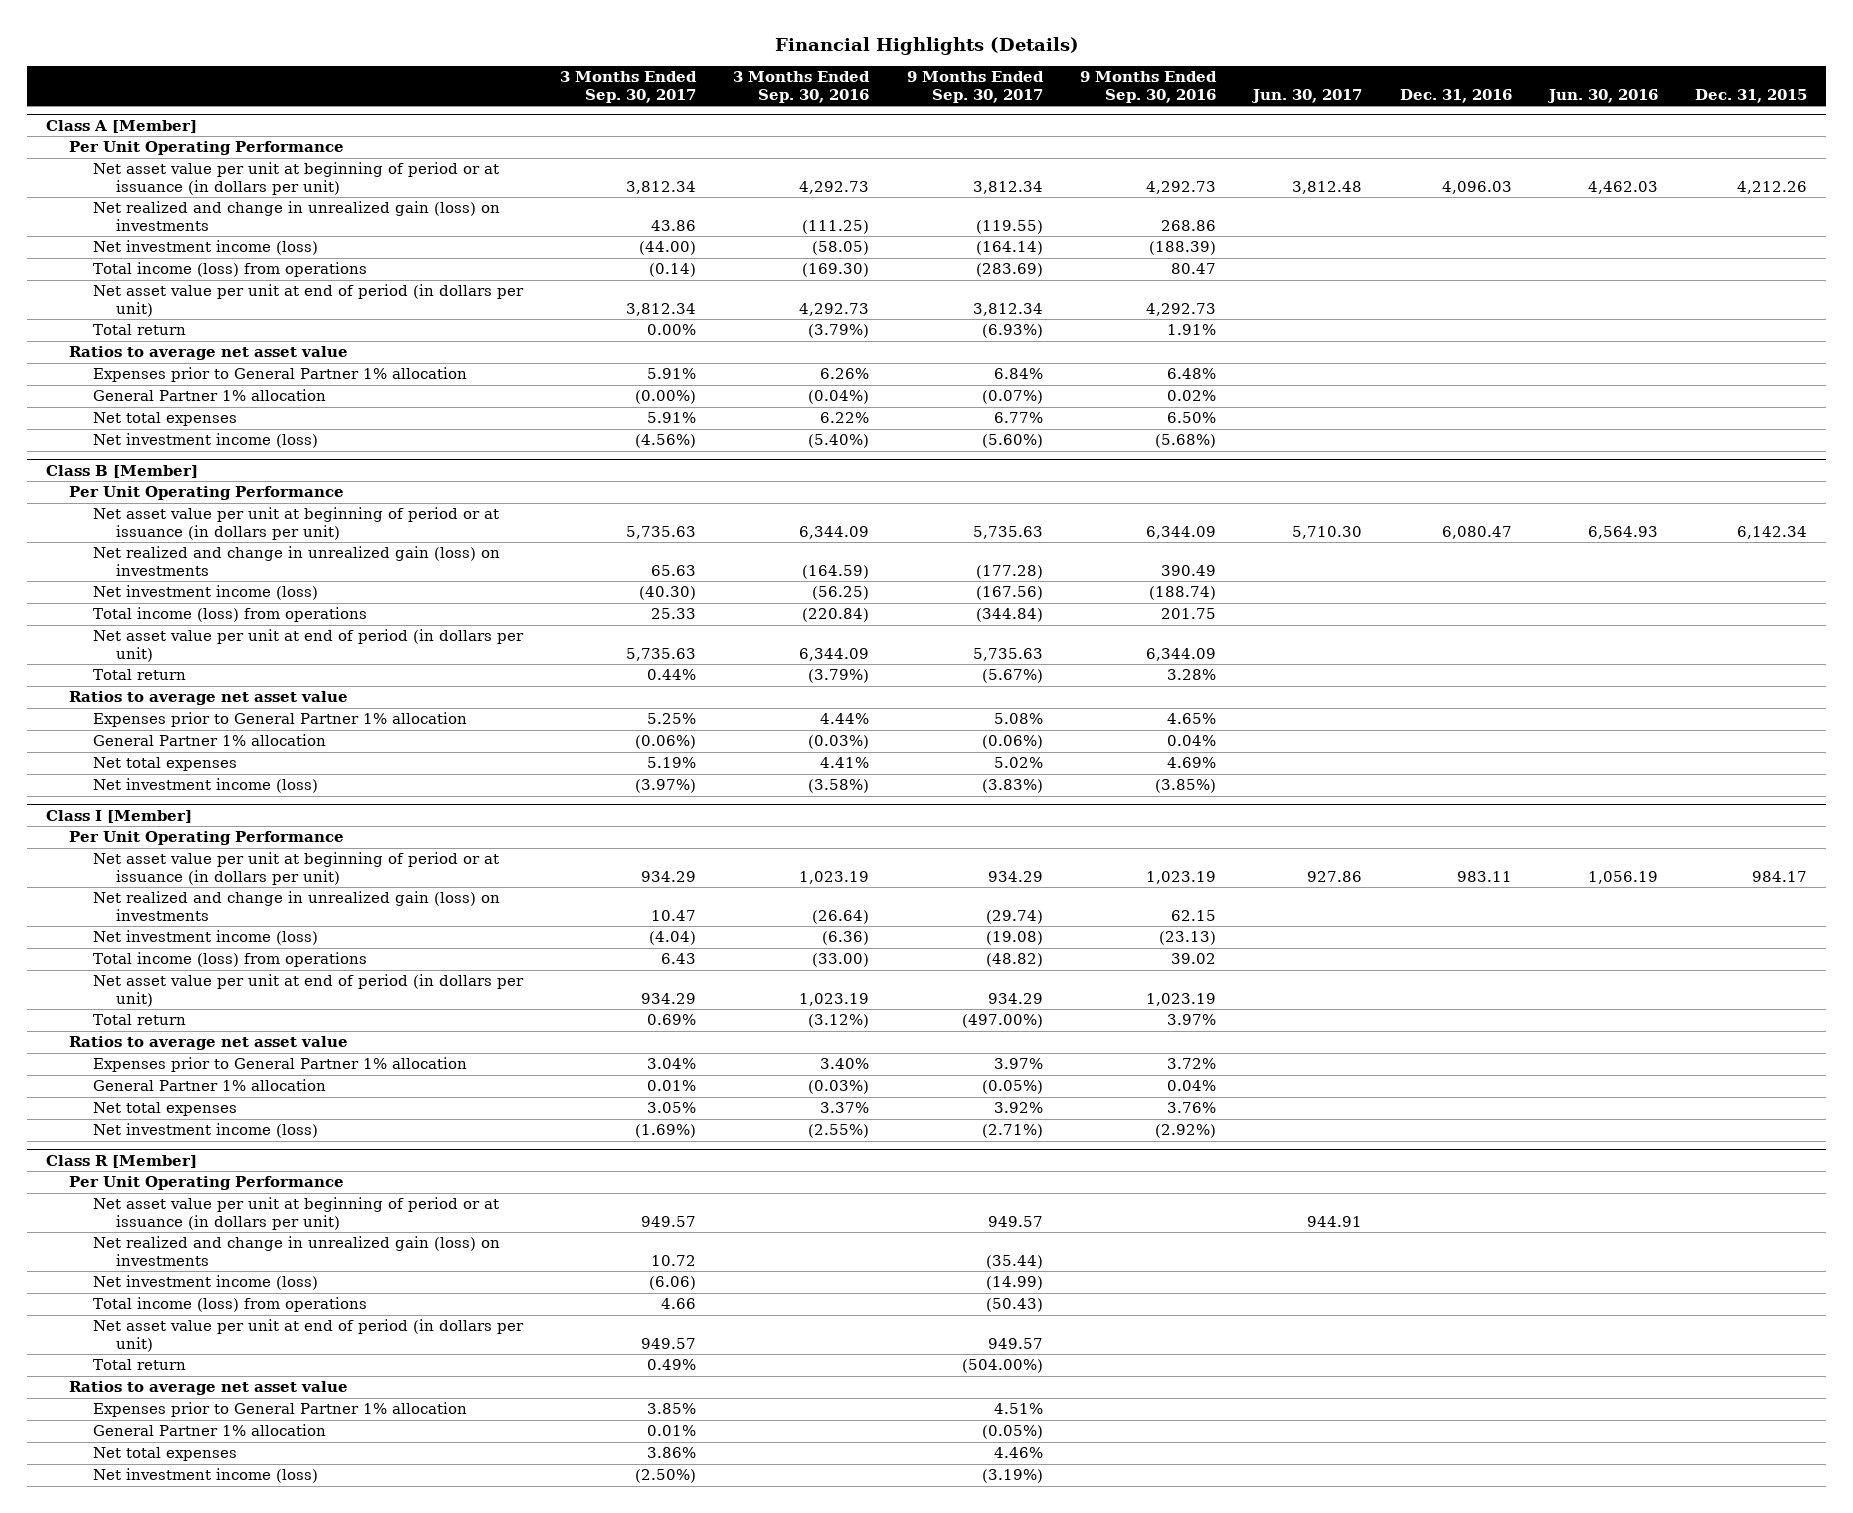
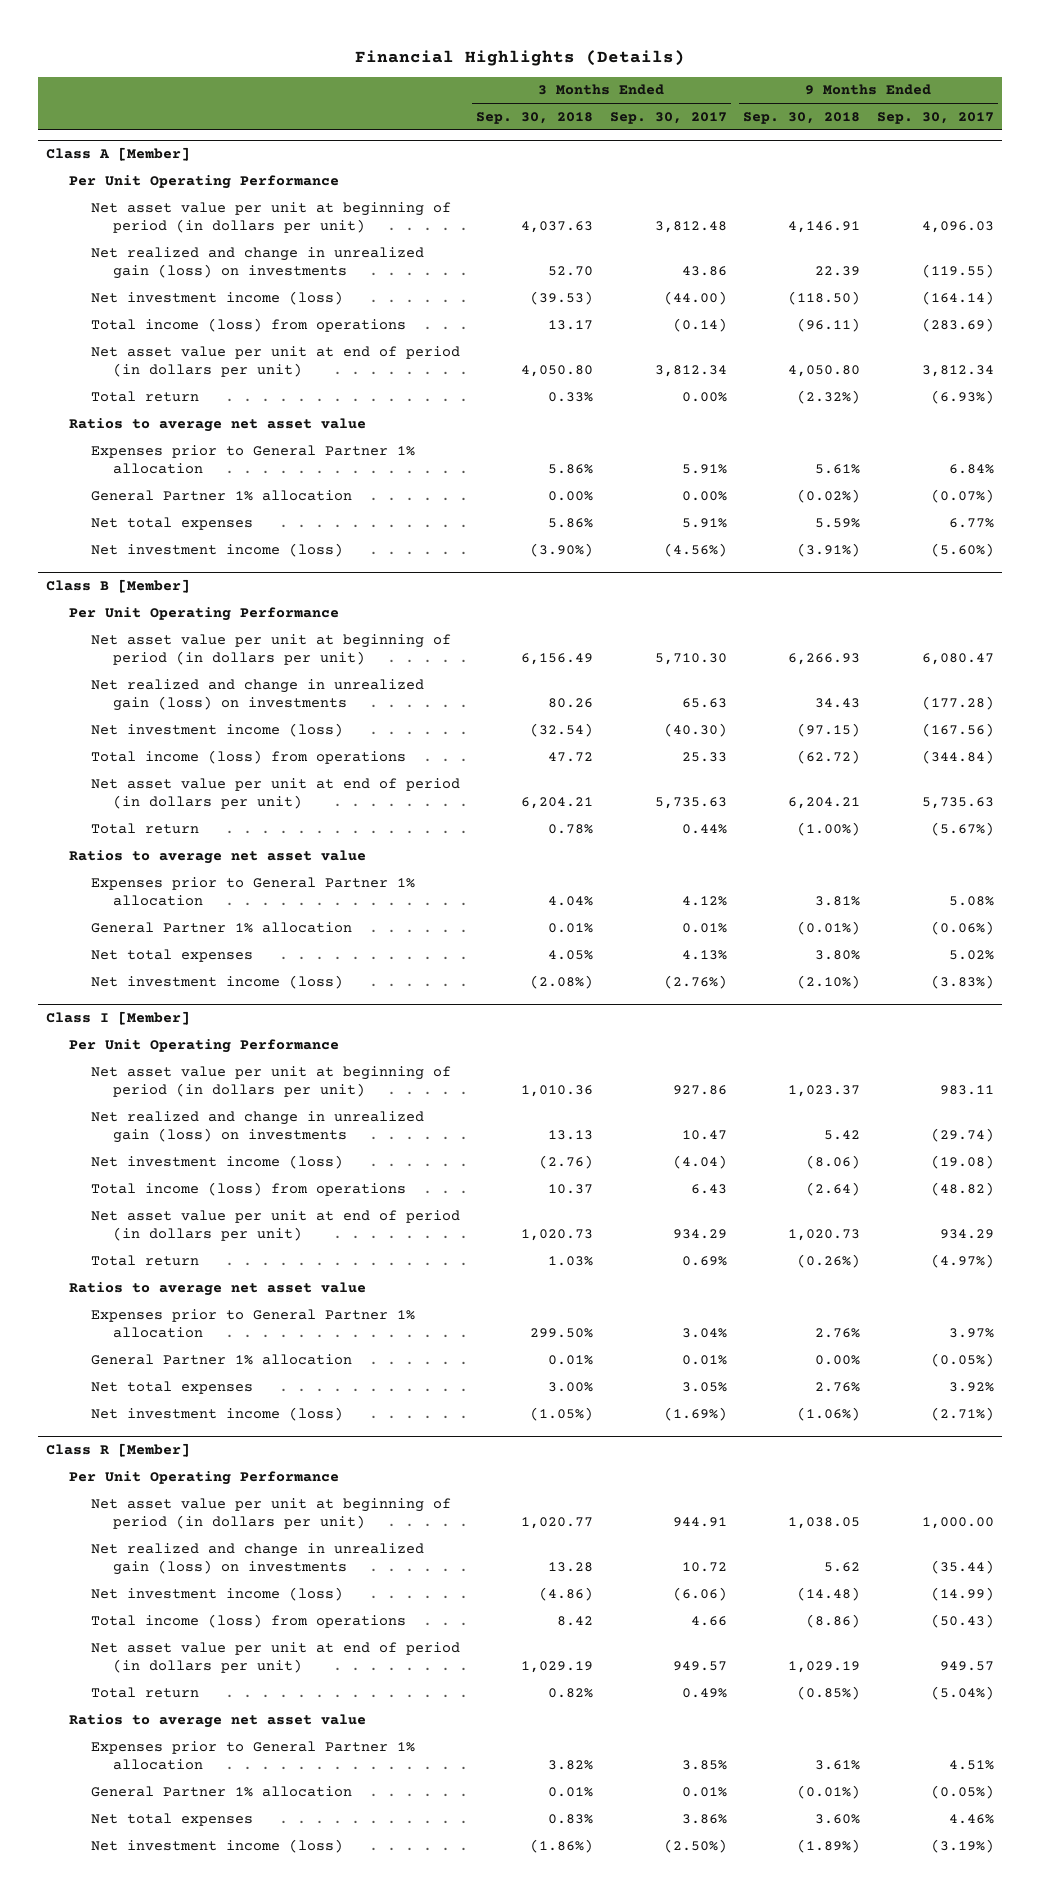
- | 3 Months Ended Sep. 30, 2017 | 3 Months Ended Sep. 30, 2016 | 9 Months Ended Sep. 30, 2017 | 9 Months Ended Sep. 30, 2016 | Jun. 30, 2017 | Dec. 31, 2016 | Jun. 30, 2016 | Dec. 31, 2015
+ | 3 Months Ended Sep. 30, 2018 | 3 Months Ended Sep. 30, 2017 | 9 Months Ended Sep. 30, 2018 | 9 Months Ended Sep. 30, 2017
@ Class A [Member]
- Net asset value per unit at beginning of period or at issuance (in dollars per unit) | 3,812.34 | 4,292.73 | 3,812.34 | 4,292.73 | 3,812.48 | 4,096.03 | 4,462.03 | 4,212.26
+ Net asset value per unit at beginning of period (in dollars per unit) | 4,037.63 | 3,812.48 | 4,146.91 | 4,096.03
- General Partner 1% allocation | (0.00%) | (0.04%) | (0.07%) | 0.02% | | | |
+ General Partner 1% allocation | 0.00% | 0.00% | (0.02%) | (0.07%)
@ Class B [Member]
- Net asset value per unit at beginning of period or at issuance (in dollars per unit) | 5,735.63 | 6,344.09 | 5,735.63 | 6,344.09 | 5,710.30 | 6,080.47 | 6,564.93 | 6,142.34
+ Net asset value per unit at beginning of period (in dollars per unit) | 6,156.49 | 5,710.30 | 6,266.93 | 6,080.47
- Expenses prior to General Partner 1% allocation | 5.25% | 4.44% | 5.08% | 4.65% | | | |
- General Partner 1% allocation | (0.06%) | (0.03%) | (0.06%) | 0.04% | | | |
- Net total expenses | 5.19% | 4.41% | 5.02% | 4.69% | | | |
- Net investment income (loss) | (3.97%) | (3.58%) | (3.83%) | (3.85%) | | | |
+ Expenses prior to General Partner 1% allocation | 4.04% | 4.12% | 3.81% | 5.08%
+ General Partner 1% allocation | 0.01% | 0.01% | (0.01%) | (0.06%)
+ Net total expenses | 4.05% | 4.13% | 3.80% | 5.02%
+ Net investment income (loss) | (2.08%) | (2.76%) | (2.10%) | (3.83%)
@ Class I [Member]
- Net asset value per unit at beginning of period or at issuance (in dollars per unit) | 934.29 | 1,023.19 | 934.29 | 1,023.19 | 927.86 | 983.11 | 1,056.19 | 984.17
+ Net asset value per unit at beginning of period (in dollars per unit) | 1,010.36 | 927.86 | 1,023.37 | 983.11
- Total return | 0.69% | (3.12%) | (497.00%) | 3.97% | | | |
+ Total return | 1.03% | 0.69% | (0.26%) | (4.97%)
@ Class R [Member]
- Net asset value per unit at beginning of period or at issuance (in dollars per unit) | 949.57 | | 949.57 | | 944.91 | | |
+ Net asset value per unit at beginning of period (in dollars per unit) | 1,020.77 | 944.91 | 1,038.05 | 1,000.00
- Total return | 0.49% | | (504.00%) | | | | |
+ Total return | 0.82% | 0.49% | (0.85%) | (5.04%)

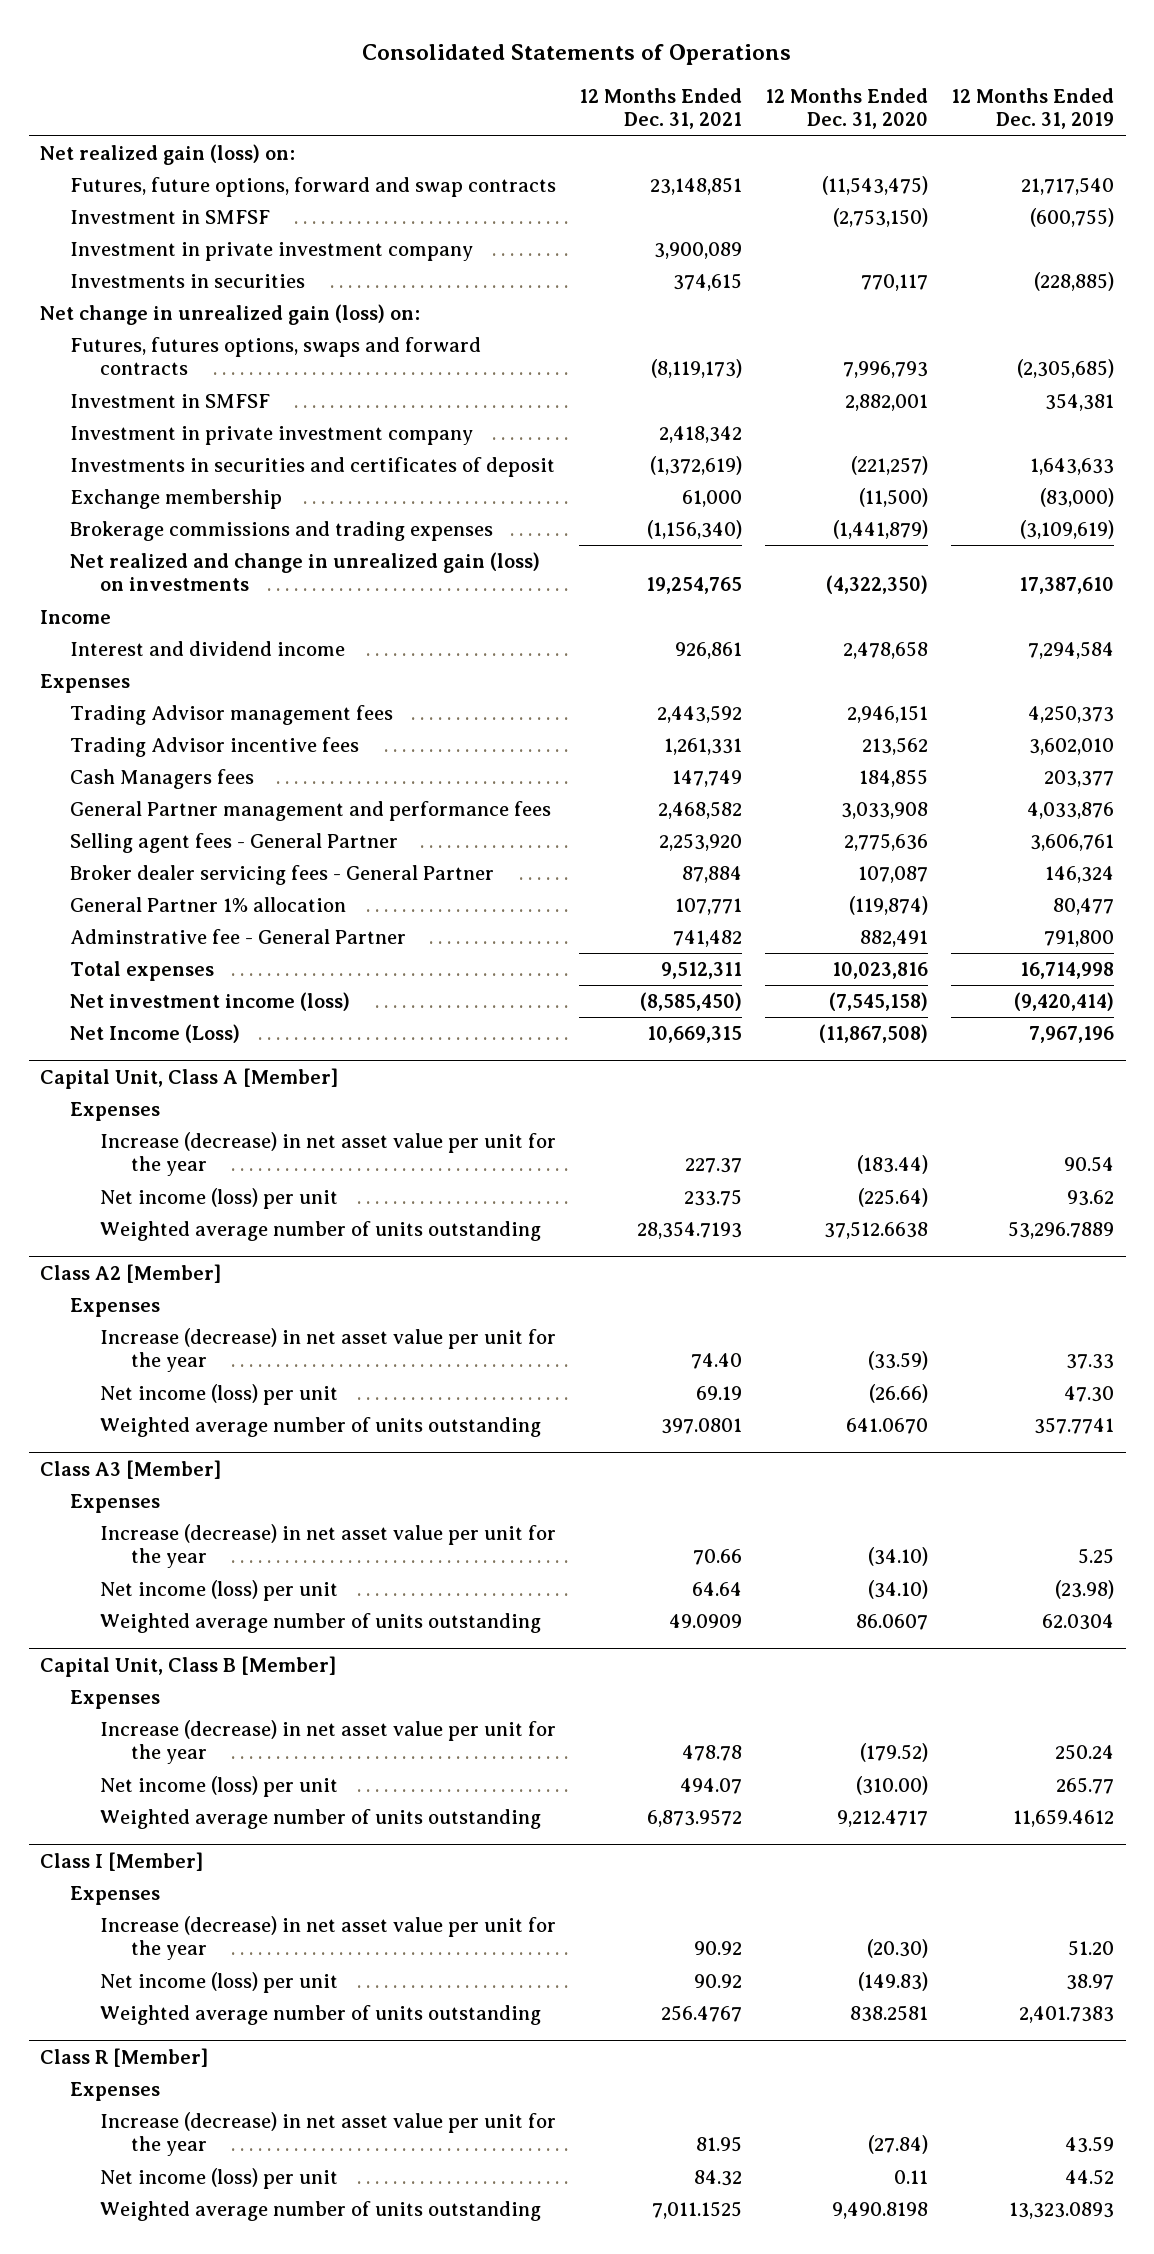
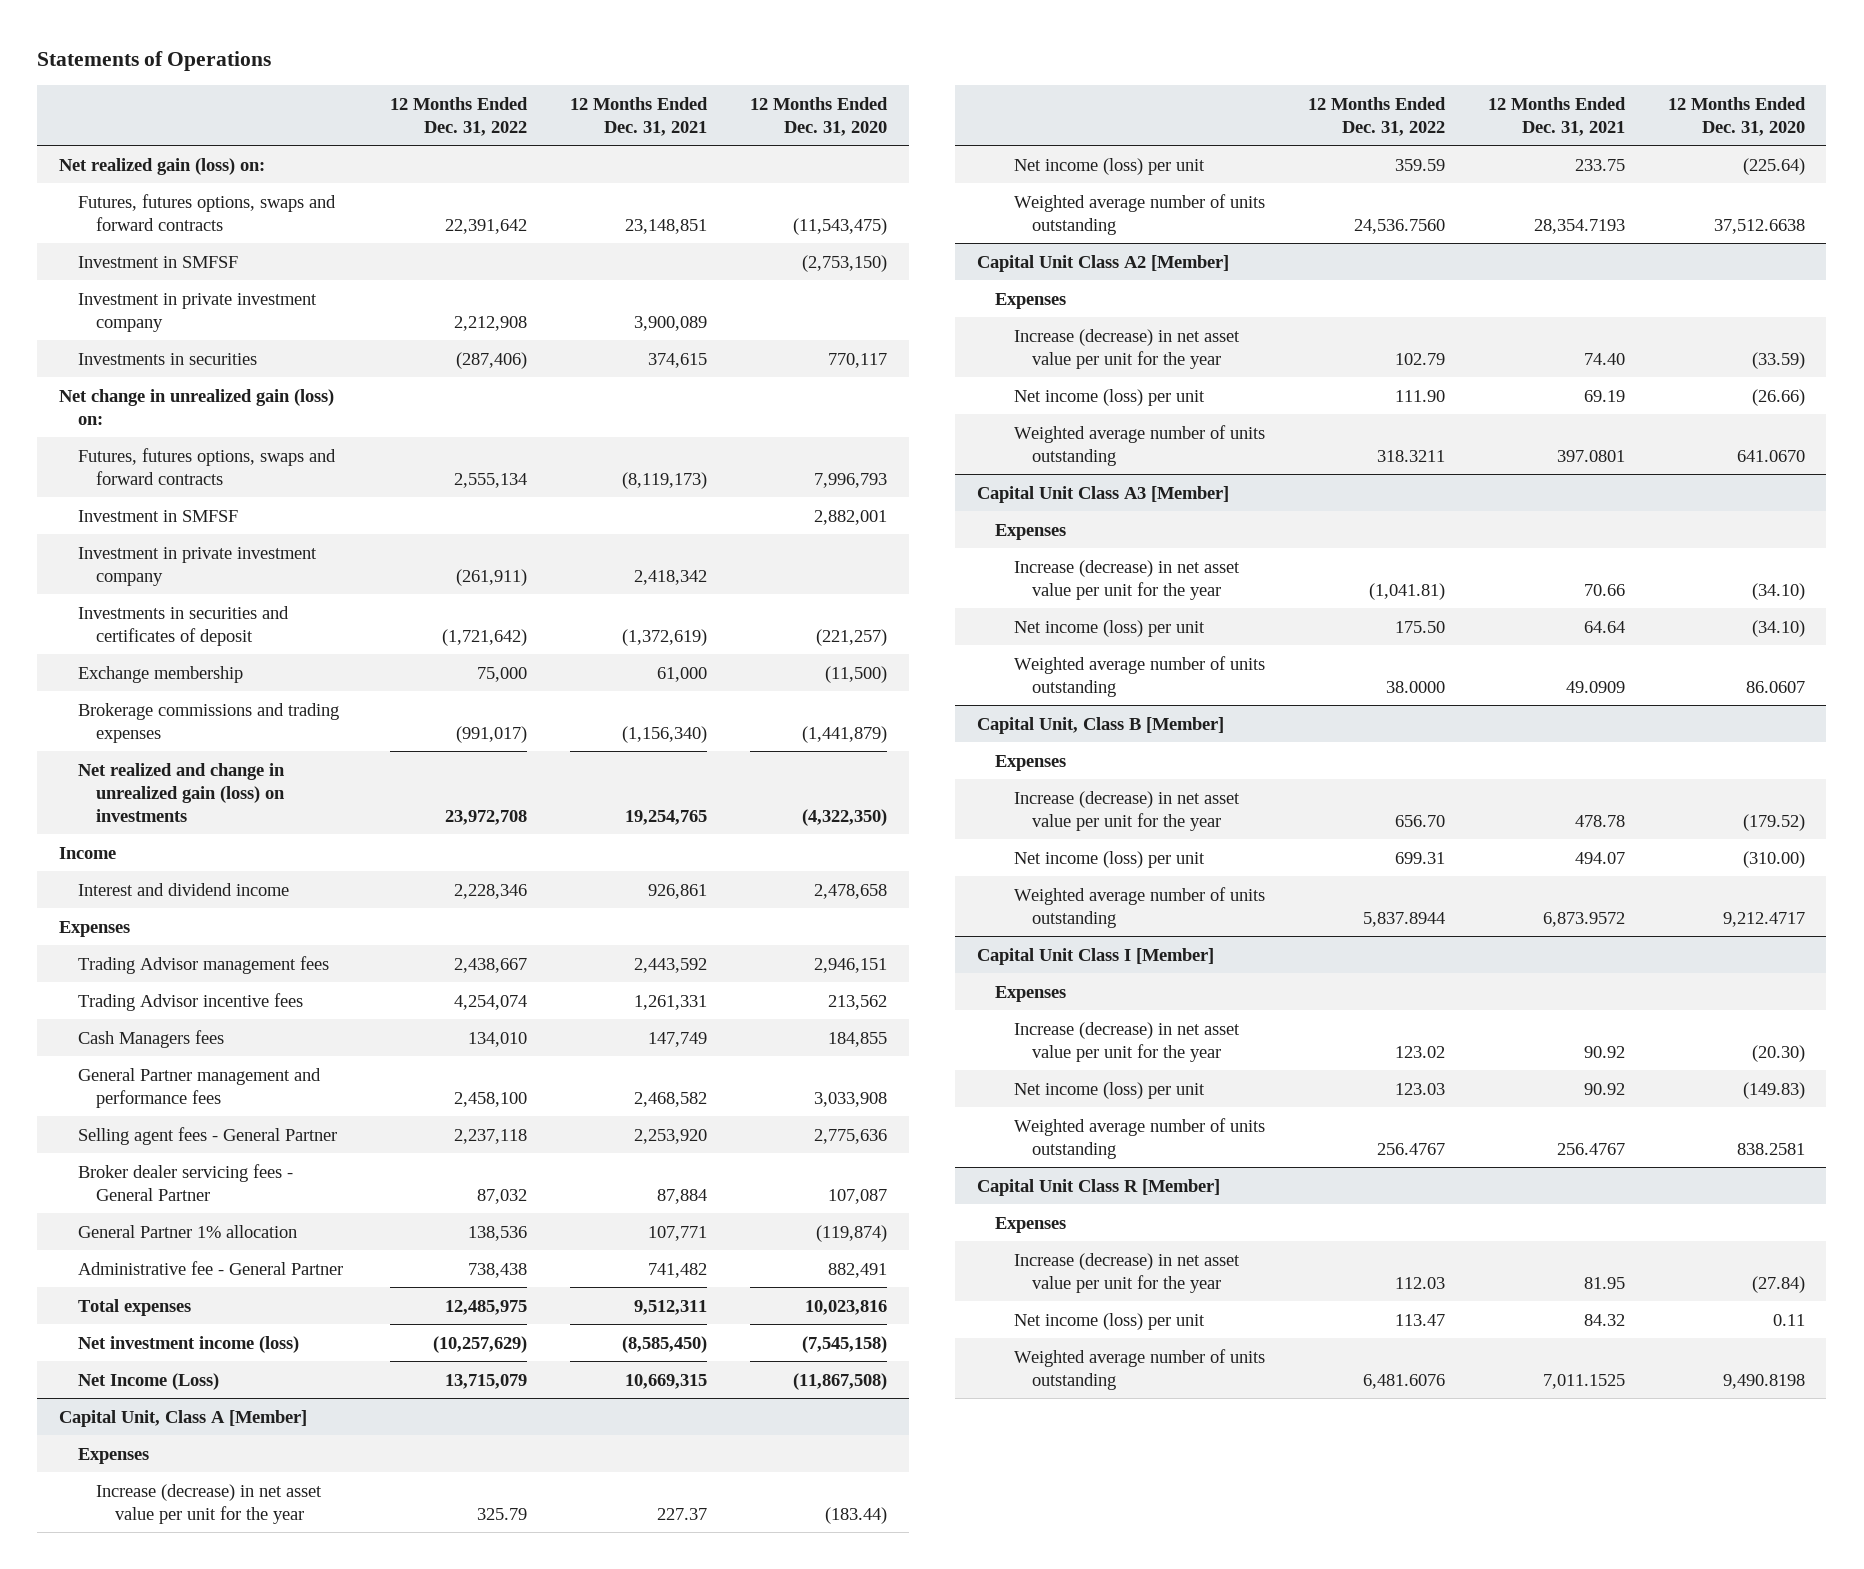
- Consolidated Statements of Operations
+ Statements of Operations
- | 12 Months Ended Dec. 31, 2021 | 12 Months Ended Dec. 31, 2020 | 12 Months Ended Dec. 31, 2019
+ | 12 Months Ended Dec. 31, 2022 | 12 Months Ended Dec. 31, 2021 | 12 Months Ended Dec. 31, 2020
- Futures, future options, forward and swap contracts | 23,148,851 | (11,543,475) | 21,717,540
+ Futures, futures options, swaps and forward contracts | 22,391,642 | 23,148,851 | (11,543,475)
- Adminstrative fee - General Partner | 741,482 | 882,491 | 791,800
+ Administrative fee - General Partner | 738,438 | 741,482 | 882,491
- Class A2 [Member]
+ Capital Unit Class A2 [Member]
- Class A3 [Member]
+ Capital Unit Class A3 [Member]
- Class I [Member]
+ Capital Unit Class I [Member]
- Class R [Member]
+ Capital Unit Class R [Member]

